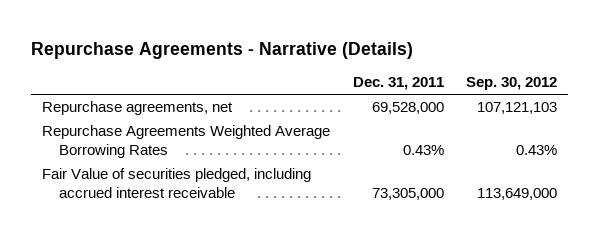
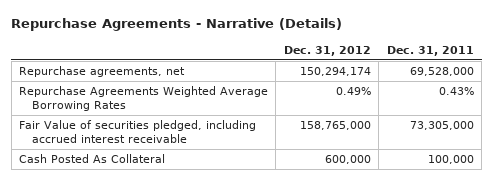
- | Dec. 31, 2011 | Sep. 30, 2012
+ | Dec. 31, 2012 | Dec. 31, 2011
+ Cash Posted As Collateral | 600,000 | 100,000

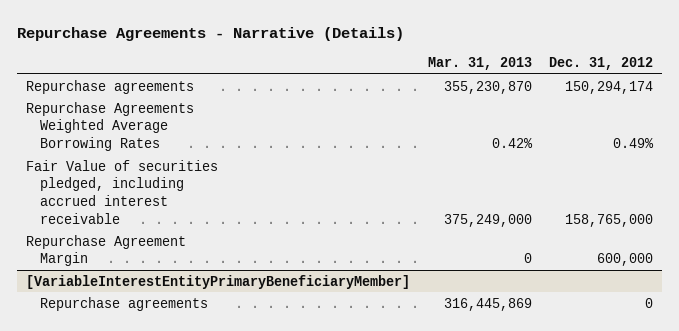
- | Dec. 31, 2012 | Dec. 31, 2011
+ | Mar. 31, 2013 | Dec. 31, 2012
- Repurchase agreements, net | 150,294,174 | 69,528,000
+ Repurchase agreements | 355,230,870 | 150,294,174
- Cash Posted As Collateral | 600,000 | 100,000
+ Repurchase Agreement Margin | 0 | 600,000
+ [VariableInterestEntityPrimaryBeneficiaryMember]
+ Repurchase agreements | 316,445,869 | 0

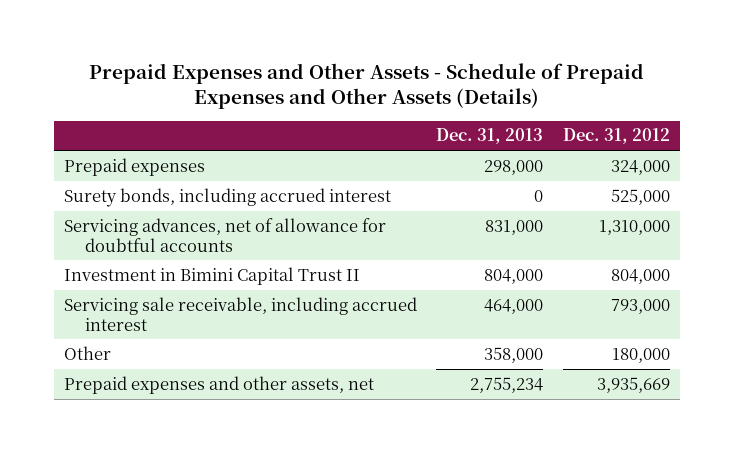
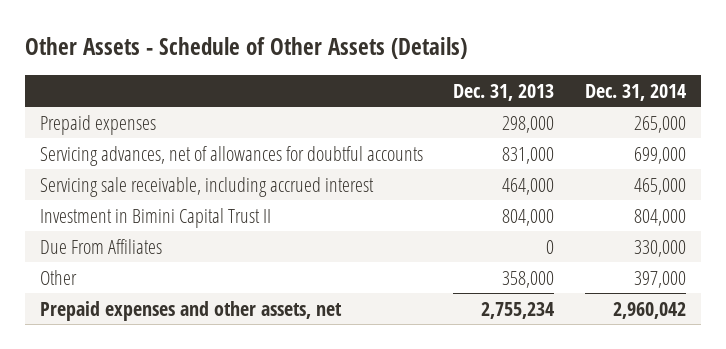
- Prepaid Expenses and Other Assets - Schedule of Prepaid Expenses and Other Assets (Details)
+ Other Assets - Schedule of Other Assets (Details)
- | Dec. 31, 2013 | Dec. 31, 2012
+ | Dec. 31, 2013 | Dec. 31, 2014
- Surety bonds, including accrued interest | 0 | 525,000
- Servicing advances, net of allowance for doubtful accounts | 831,000 | 1,310,000
+ Servicing advances, net of allowances for doubtful accounts | 831,000 | 699,000
moved down: Investment in Bimini Capital Trust II | 804,000 | 804,000
+ Due From Affiliates | 0 | 330,000

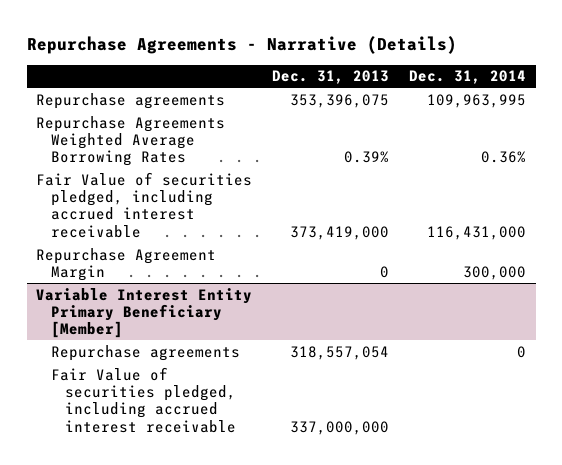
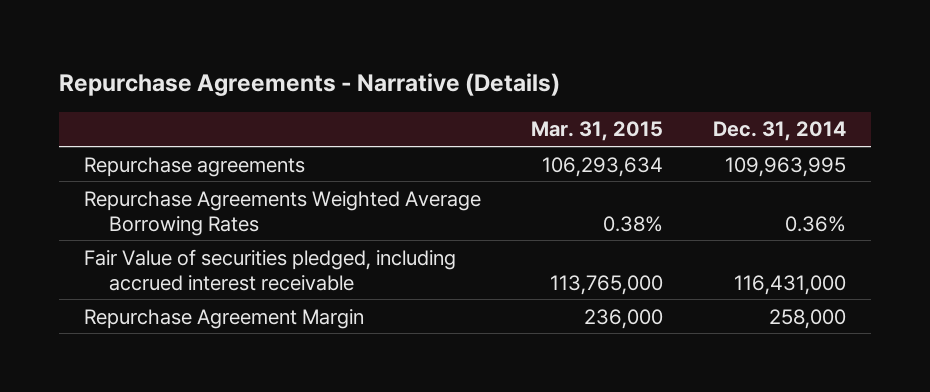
- | Dec. 31, 2013 | Dec. 31, 2014
+ | Mar. 31, 2015 | Dec. 31, 2014
- Repurchase Agreement Margin | 0 | 300,000
- Variable Interest Entity Primary Beneficiary [Member]
- Repurchase agreements | 318,557,054 | 0
- Fair Value of securities pledged, including accrued interest receivable | 337,000,000 |
+ Repurchase Agreement Margin | 236,000 | 258,000

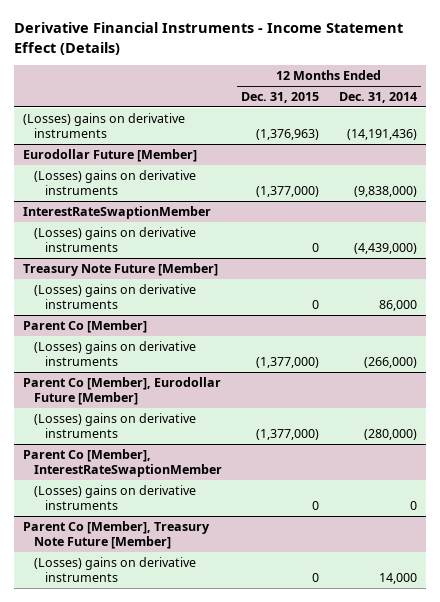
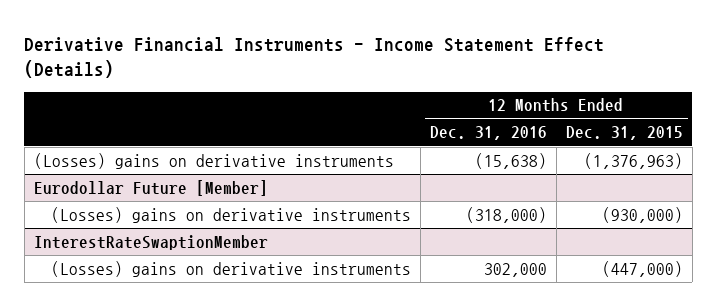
- | 12 Months Ended Dec. 31, 2015 | 12 Months Ended Dec. 31, 2014
+ | 12 Months Ended Dec. 31, 2016 | 12 Months Ended Dec. 31, 2015
@ Eurodollar Future [Member]
- (Losses) gains on derivative instruments | (1,377,000) | (9,838,000)
+ (Losses) gains on derivative instruments | (318,000) | (930,000)
@ InterestRateSwaptionMember
- (Losses) gains on derivative instruments | 0 | (4,439,000)
- Treasury Note Future [Member]
- (Losses) gains on derivative instruments | 0 | 86,000
- Parent Co [Member]
- (Losses) gains on derivative instruments | (1,377,000) | (266,000)
- Parent Co [Member], Eurodollar Future [Member]
- (Losses) gains on derivative instruments | (1,377,000) | (280,000)
- Parent Co [Member], InterestRateSwaptionMember
- (Losses) gains on derivative instruments | 0 | 0
- Parent Co [Member], Treasury Note Future [Member]
- (Losses) gains on derivative instruments | 0 | 14,000
@ InterestRateSwaptionMember
+ (Losses) gains on derivative instruments | 302,000 | (447,000)

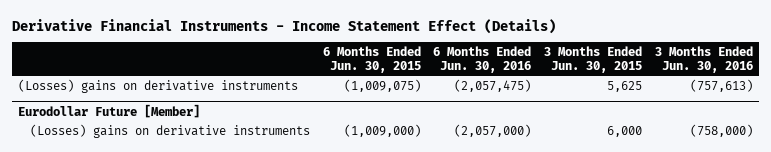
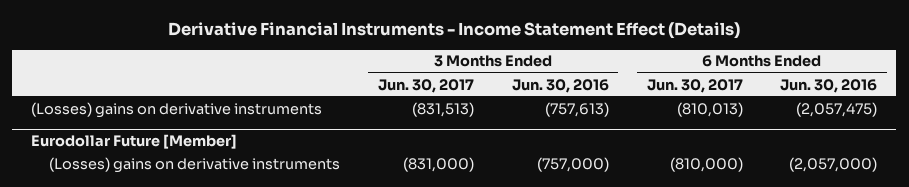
- | 6 Months Ended Jun. 30, 2015 | 6 Months Ended Jun. 30, 2016 | 3 Months Ended Jun. 30, 2015 | 3 Months Ended Jun. 30, 2016
+ | 3 Months Ended Jun. 30, 2017 | 3 Months Ended Jun. 30, 2016 | 6 Months Ended Jun. 30, 2017 | 6 Months Ended Jun. 30, 2016
@ Eurodollar Future [Member]
- (Losses) gains on derivative instruments | (1,009,000) | (2,057,000) | 6,000 | (758,000)
+ (Losses) gains on derivative instruments | (831,000) | (757,000) | (810,000) | (2,057,000)

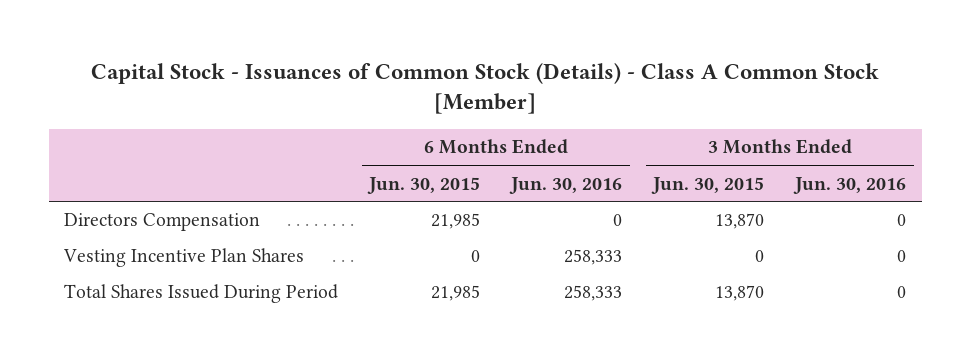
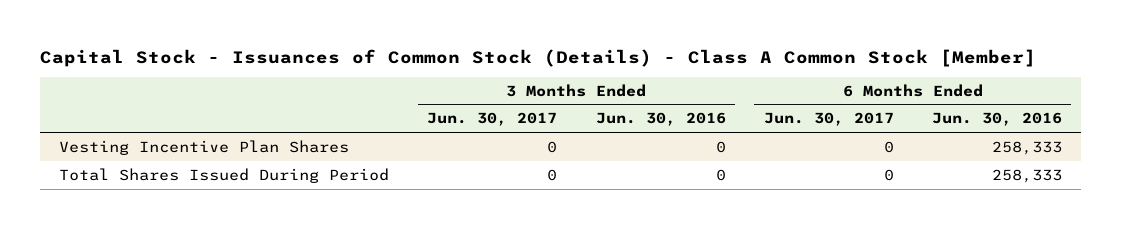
- | 6 Months Ended Jun. 30, 2015 | 6 Months Ended Jun. 30, 2016 | 3 Months Ended Jun. 30, 2015 | 3 Months Ended Jun. 30, 2016
+ | 3 Months Ended Jun. 30, 2017 | 3 Months Ended Jun. 30, 2016 | 6 Months Ended Jun. 30, 2017 | 6 Months Ended Jun. 30, 2016
- Directors Compensation | 21,985 | 0 | 13,870 | 0

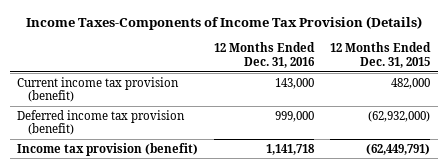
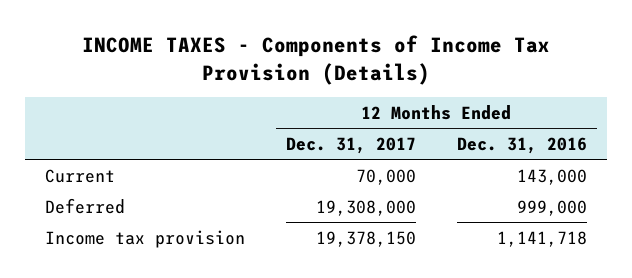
- Income Taxes-Components of Income Tax Provision (Details)
+ INCOME TAXES - Components of Income Tax Provision (Details)
- | 12 Months Ended Dec. 31, 2016 | 12 Months Ended Dec. 31, 2015
+ | 12 Months Ended Dec. 31, 2017 | 12 Months Ended Dec. 31, 2016
- Current income tax provision (benefit) | 143,000 | 482,000
- Deferred income tax provision (benefit) | 999,000 | (62,932,000)
- Income tax provision (benefit) | 1,141,718 | (62,449,791)
+ Current | 70,000 | 143,000
+ Deferred | 19,308,000 | 999,000
+ Income tax provision | 19,378,150 | 1,141,718

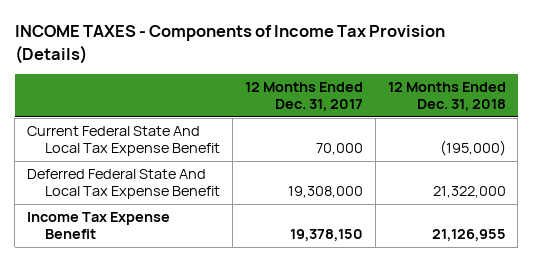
- | 12 Months Ended Dec. 31, 2017 | 12 Months Ended Dec. 31, 2016
+ | 12 Months Ended Dec. 31, 2017 | 12 Months Ended Dec. 31, 2018
- Current | 70,000 | 143,000
- Deferred | 19,308,000 | 999,000
- Income tax provision | 19,378,150 | 1,141,718
+ Current Federal State And Local Tax Expense Benefit | 70,000 | (195,000)
+ Deferred Federal State And Local Tax Expense Benefit | 19,308,000 | 21,322,000
+ Income Tax Expense Benefit | 19,378,150 | 21,126,955

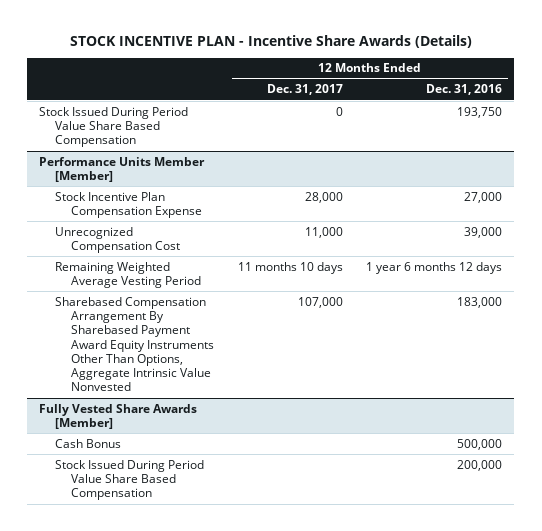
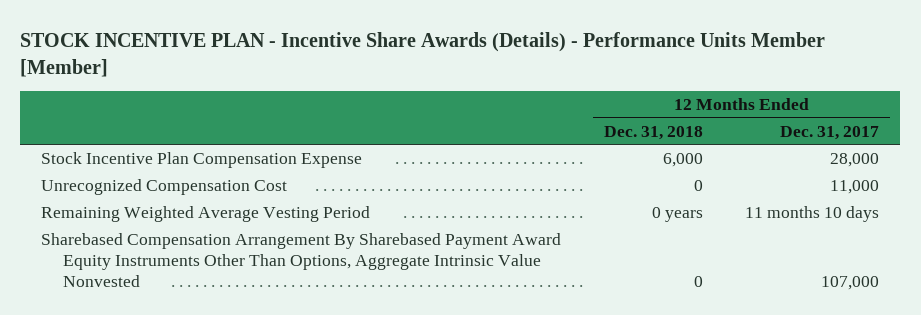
- STOCK INCENTIVE PLAN - Incentive Share Awards (Details)
+ STOCK INCENTIVE PLAN - Incentive Share Awards (Details) - Performance Units Member [Member]
- | 12 Months Ended Dec. 31, 2017 | 12 Months Ended Dec. 31, 2016
+ | 12 Months Ended Dec. 31, 2018 | 12 Months Ended Dec. 31, 2017
- Stock Issued During Period Value Share Based Compensation | 0 | 193,750
- Performance Units Member [Member]
- Fully Vested Share Awards [Member]
- Cash Bonus | | 500,000
- Stock Issued During Period Value Share Based Compensation | | 200,000

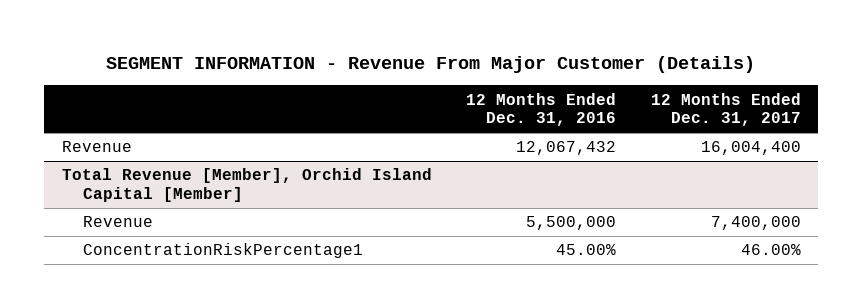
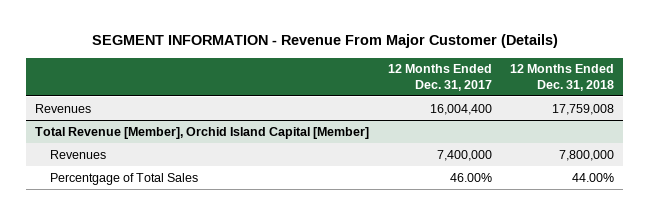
- | 12 Months Ended Dec. 31, 2016 | 12 Months Ended Dec. 31, 2017
+ | 12 Months Ended Dec. 31, 2017 | 12 Months Ended Dec. 31, 2018
- Revenue | 12,067,432 | 16,004,400
+ Revenues | 16,004,400 | 17,759,008
@ Total Revenue [Member], Orchid Island Capital [Member]
- Revenue | 5,500,000 | 7,400,000
- ConcentrationRiskPercentage1 | 45.00% | 46.00%
+ Revenues | 7,400,000 | 7,800,000
+ Percentgage of Total Sales | 46.00% | 44.00%

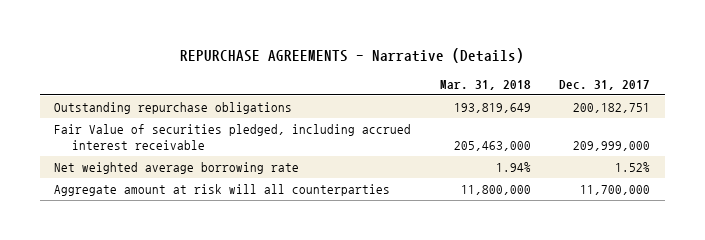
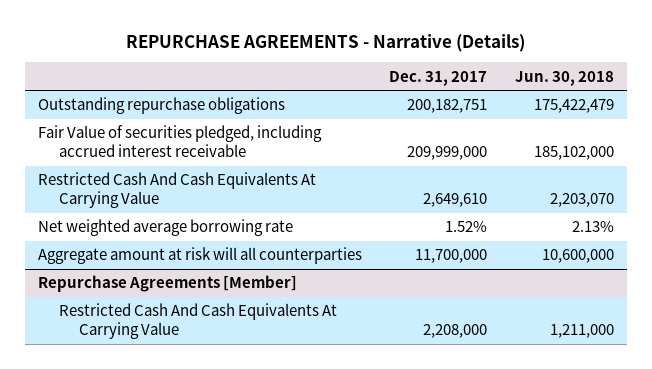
- | Mar. 31, 2018 | Dec. 31, 2017
+ | Dec. 31, 2017 | Jun. 30, 2018
+ Restricted Cash And Cash Equivalents At Carrying Value | 2,649,610 | 2,203,070
+ Repurchase Agreements [Member]
+ Restricted Cash And Cash Equivalents At Carrying Value | 2,208,000 | 1,211,000

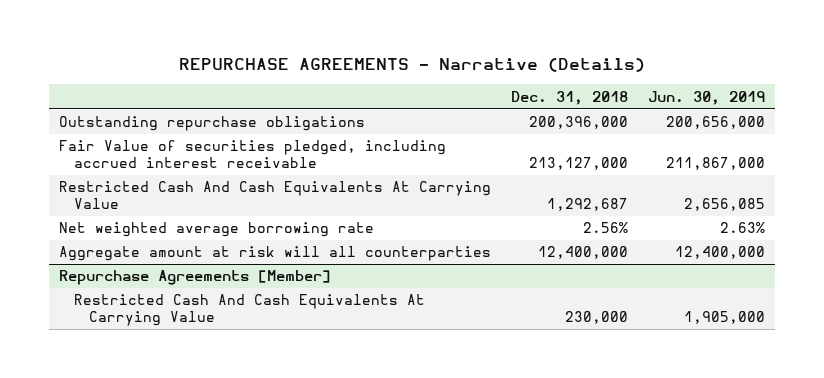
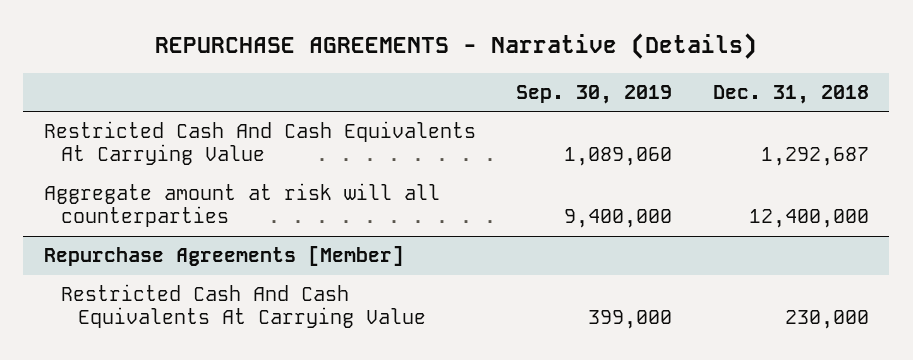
- | Dec. 31, 2018 | Jun. 30, 2019
+ | Sep. 30, 2019 | Dec. 31, 2018
- Outstanding repurchase obligations | 200,396,000 | 200,656,000
- Fair Value of securities pledged, including accrued interest receivable | 213,127,000 | 211,867,000
- Net weighted average borrowing rate | 2.56% | 2.63%

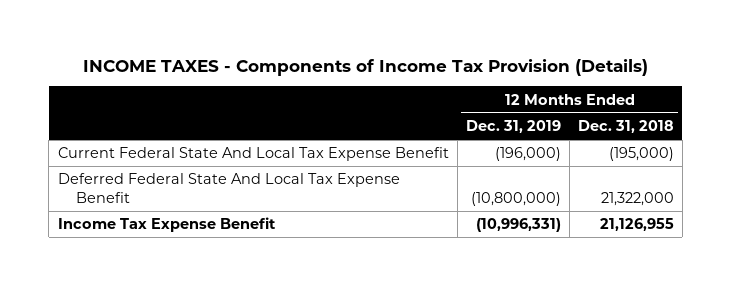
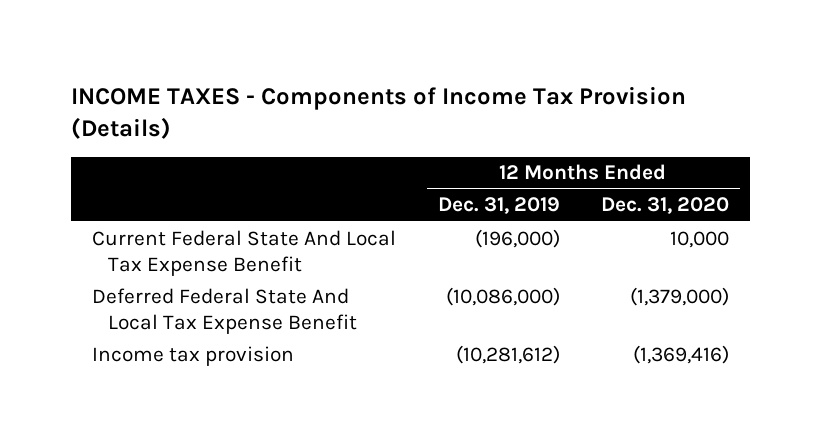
- | 12 Months Ended Dec. 31, 2019 | 12 Months Ended Dec. 31, 2018
+ | 12 Months Ended Dec. 31, 2019 | 12 Months Ended Dec. 31, 2020
- Deferred Federal State And Local Tax Expense Benefit | (10,800,000) | 21,322,000
- Income Tax Expense Benefit | (10,996,331) | 21,126,955
+ Deferred Federal State And Local Tax Expense Benefit | (10,086,000) | (1,379,000)
+ Income tax provision | (10,281,612) | (1,369,416)

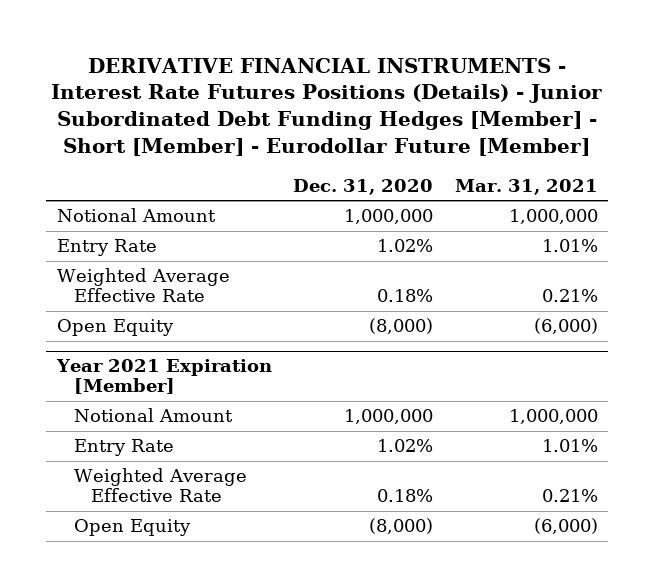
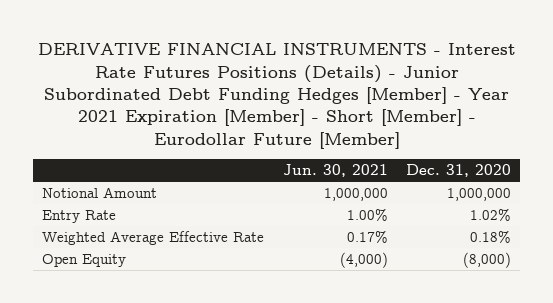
- DERIVATIVE FINANCIAL INSTRUMENTS - Interest Rate Futures Positions (Details) - Junior Subordinated Debt Funding Hedges [Member] - Short [Member] - Eurodollar Future [Member]
+ DERIVATIVE FINANCIAL INSTRUMENTS - Interest Rate Futures Positions (Details) - Junior Subordinated Debt Funding Hedges [Member] - Year 2021 Expiration [Member] - Short [Member] - Eurodollar Future [Member]
- | Dec. 31, 2020 | Mar. 31, 2021
+ | Jun. 30, 2021 | Dec. 31, 2020
- Year 2021 Expiration [Member]
- Notional Amount | 1,000,000 | 1,000,000
- Entry Rate | 1.02% | 1.01%
- Weighted Average Effective Rate | 0.18% | 0.21%
- Open Equity | (8,000) | (6,000)

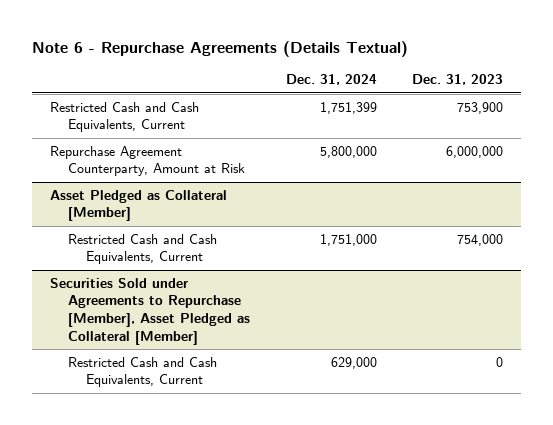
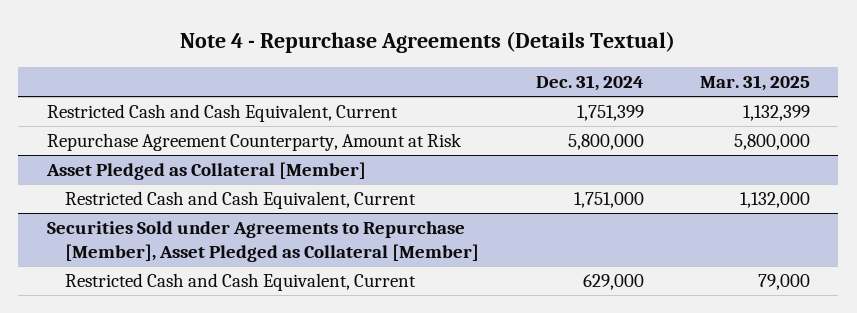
- Note 6 - Repurchase Agreements (Details Textual)
+ Note 4 - Repurchase Agreements (Details Textual)
- | Dec. 31, 2024 | Dec. 31, 2023
+ | Dec. 31, 2024 | Mar. 31, 2025
- Restricted Cash and Cash Equivalents, Current | 1,751,399 | 753,900
+ Restricted Cash and Cash Equivalent, Current | 1,751,399 | 1,132,399
@ Asset Pledged as Collateral [Member]
- Restricted Cash and Cash Equivalents, Current | 1,751,000 | 754,000
+ Restricted Cash and Cash Equivalent, Current | 1,751,000 | 1,132,000
@ Securities Sold under Agreements to Repurchase [Member], Asset Pledged as Collateral [Member]
- Restricted Cash and Cash Equivalents, Current | 629,000 | 0
+ Restricted Cash and Cash Equivalent, Current | 629,000 | 79,000

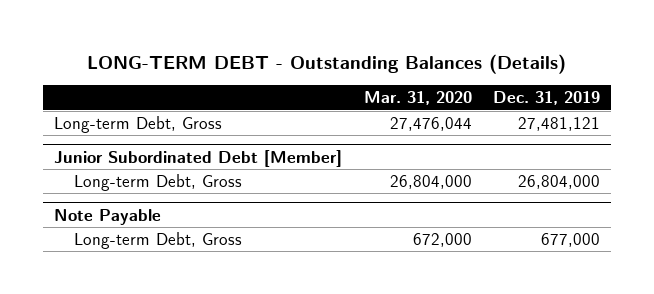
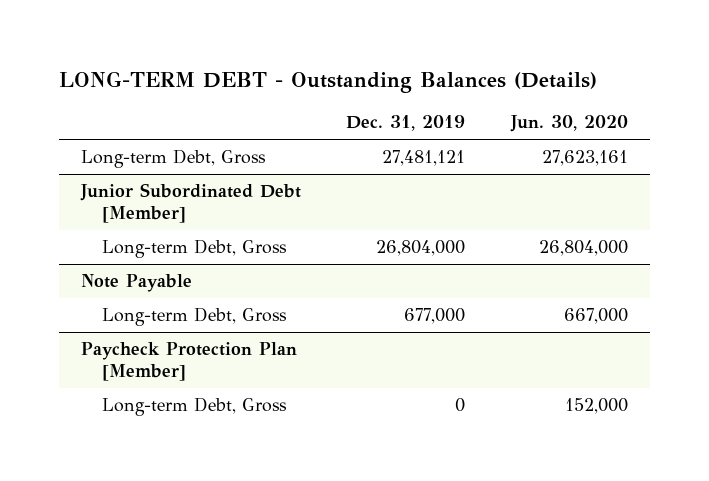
- | Mar. 31, 2020 | Dec. 31, 2019
+ | Dec. 31, 2019 | Jun. 30, 2020
+ Paycheck Protection Plan [Member]
+ Long-term Debt, Gross | 0 | 152,000

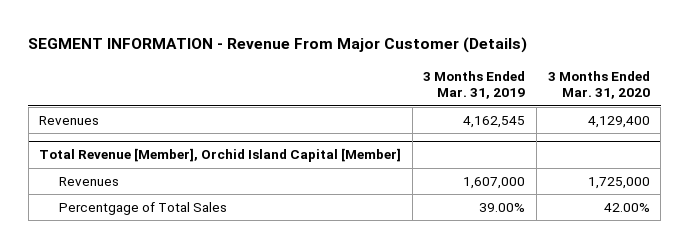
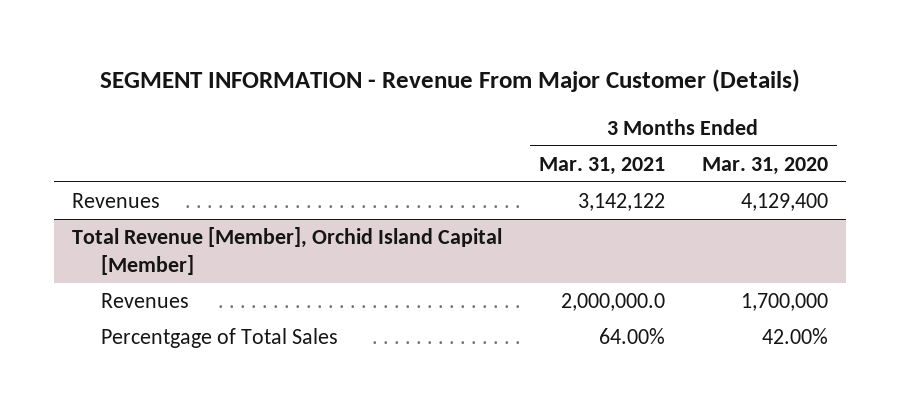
- | 3 Months Ended Mar. 31, 2019 | 3 Months Ended Mar. 31, 2020
+ | 3 Months Ended Mar. 31, 2021 | 3 Months Ended Mar. 31, 2020
@ Total Revenue [Member], Orchid Island Capital [Member]
- Revenues | 1,607,000 | 1,725,000
+ Revenues | 2,000,000.0 | 1,700,000

